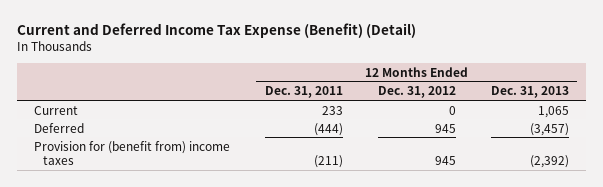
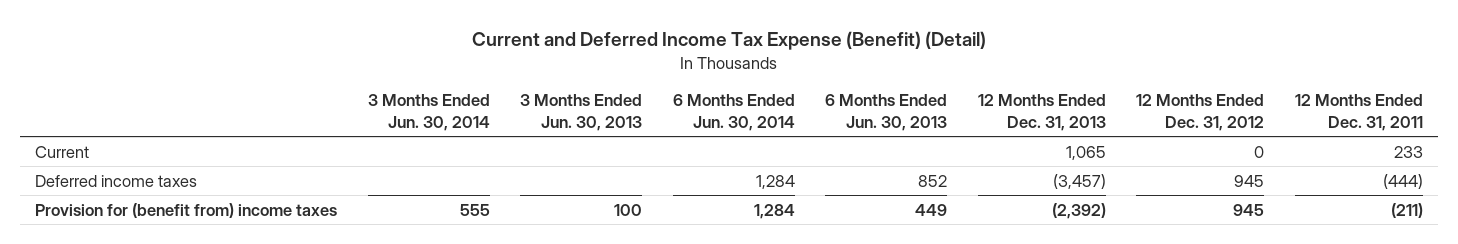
- | 12 Months Ended Dec. 31, 2011 | 12 Months Ended Dec. 31, 2012 | 12 Months Ended Dec. 31, 2013
+ | 3 Months Ended Jun. 30, 2014 | 3 Months Ended Jun. 30, 2013 | 6 Months Ended Jun. 30, 2014 | 6 Months Ended Jun. 30, 2013 | 12 Months Ended Dec. 31, 2013 | 12 Months Ended Dec. 31, 2012 | 12 Months Ended Dec. 31, 2011
- Deferred | (444) | 945 | (3,457)
+ Deferred income taxes | | | 1,284 | 852 | (3,457) | 945 | (444)

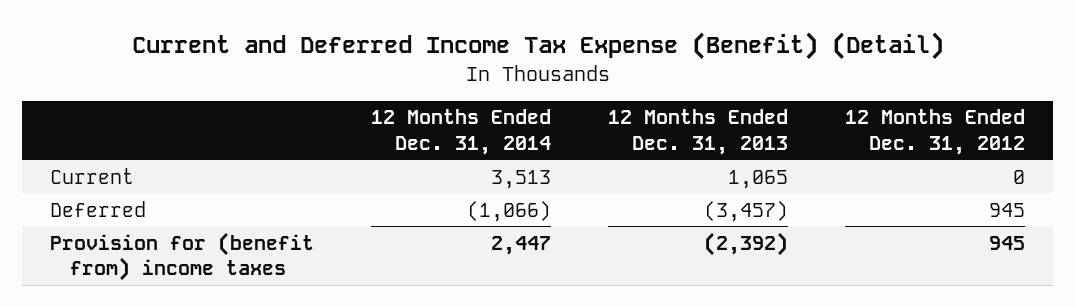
- | 3 Months Ended Jun. 30, 2014 | 3 Months Ended Jun. 30, 2013 | 6 Months Ended Jun. 30, 2014 | 6 Months Ended Jun. 30, 2013 | 12 Months Ended Dec. 31, 2013 | 12 Months Ended Dec. 31, 2012 | 12 Months Ended Dec. 31, 2011
+ | 12 Months Ended Dec. 31, 2014 | 12 Months Ended Dec. 31, 2013 | 12 Months Ended Dec. 31, 2012
- Deferred income taxes | | | 1,284 | 852 | (3,457) | 945 | (444)
+ Deferred | (1,066) | (3,457) | 945

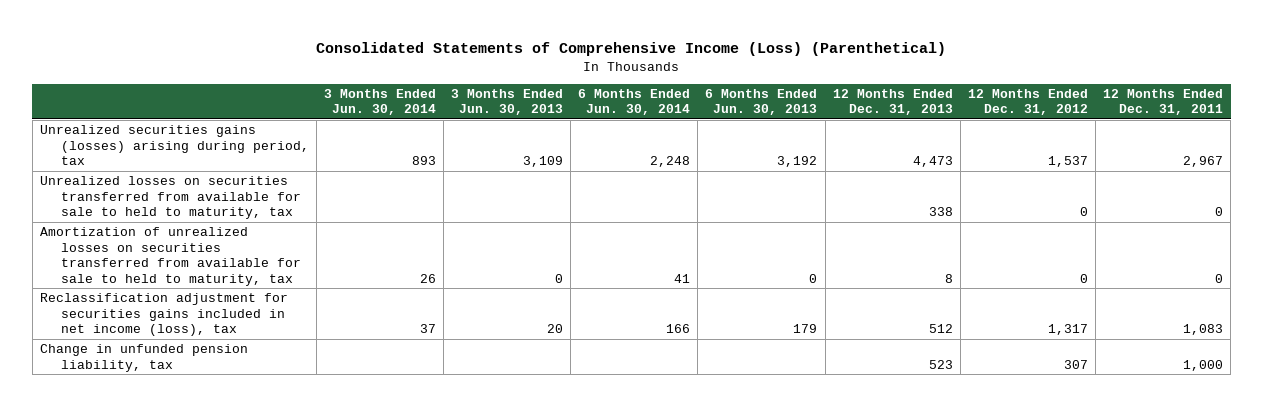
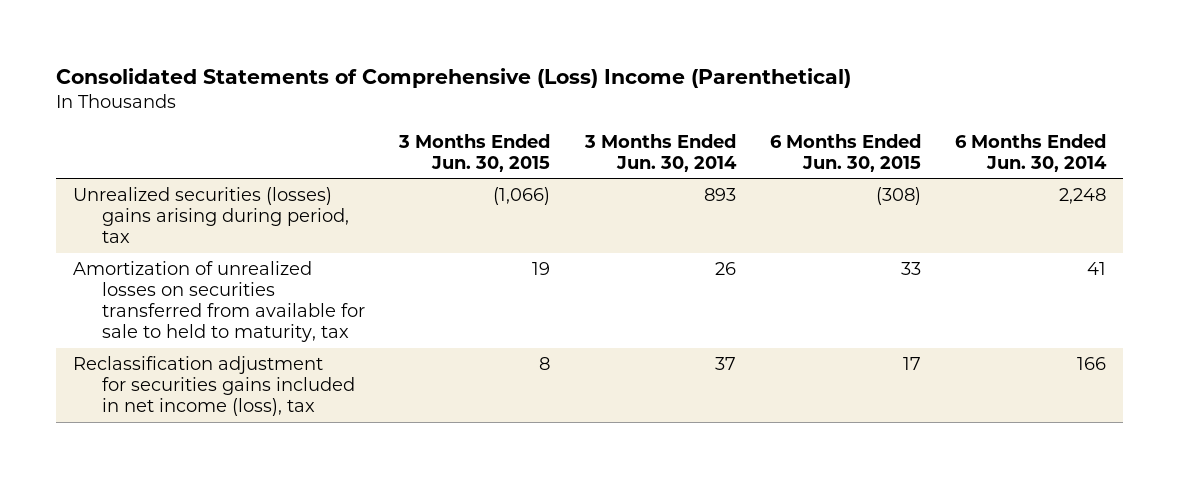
- Consolidated Statements of Comprehensive Income (Loss) (Parenthetical)
+ Consolidated Statements of Comprehensive (Loss) Income (Parenthetical)
- | 3 Months Ended Jun. 30, 2014 | 3 Months Ended Jun. 30, 2013 | 6 Months Ended Jun. 30, 2014 | 6 Months Ended Jun. 30, 2013 | 12 Months Ended Dec. 31, 2013 | 12 Months Ended Dec. 31, 2012 | 12 Months Ended Dec. 31, 2011
+ | 3 Months Ended Jun. 30, 2015 | 3 Months Ended Jun. 30, 2014 | 6 Months Ended Jun. 30, 2015 | 6 Months Ended Jun. 30, 2014
- Unrealized securities gains (losses) arising during period, tax | 893 | 3,109 | 2,248 | 3,192 | 4,473 | 1,537 | 2,967
- Unrealized losses on securities transferred from available for sale to held to maturity, tax | | | | | 338 | 0 | 0
+ Unrealized securities (losses) gains arising during period, tax | (1,066) | 893 | (308) | 2,248
- Change in unfunded pension liability, tax | | | | | 523 | 307 | 1,000

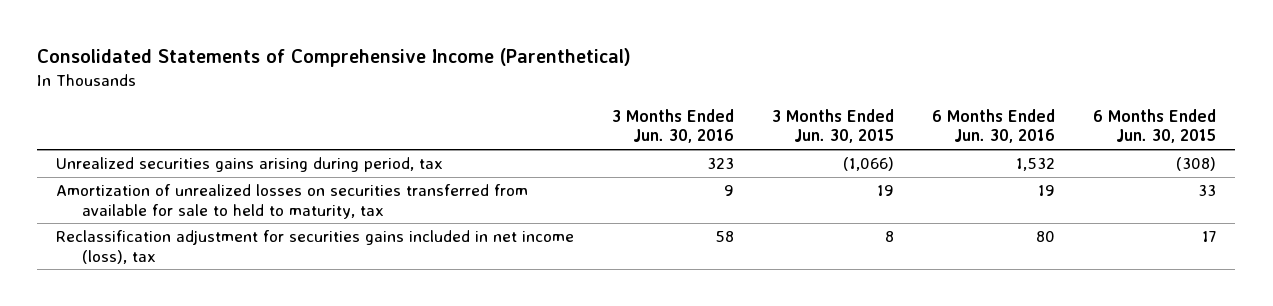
- Consolidated Statements of Comprehensive (Loss) Income (Parenthetical)
+ Consolidated Statements of Comprehensive Income (Parenthetical)
- | 3 Months Ended Jun. 30, 2015 | 3 Months Ended Jun. 30, 2014 | 6 Months Ended Jun. 30, 2015 | 6 Months Ended Jun. 30, 2014
+ | 3 Months Ended Jun. 30, 2016 | 3 Months Ended Jun. 30, 2015 | 6 Months Ended Jun. 30, 2016 | 6 Months Ended Jun. 30, 2015
- Unrealized securities (losses) gains arising during period, tax | (1,066) | 893 | (308) | 2,248
+ Unrealized securities gains arising during period, tax | 323 | (1,066) | 1,532 | (308)

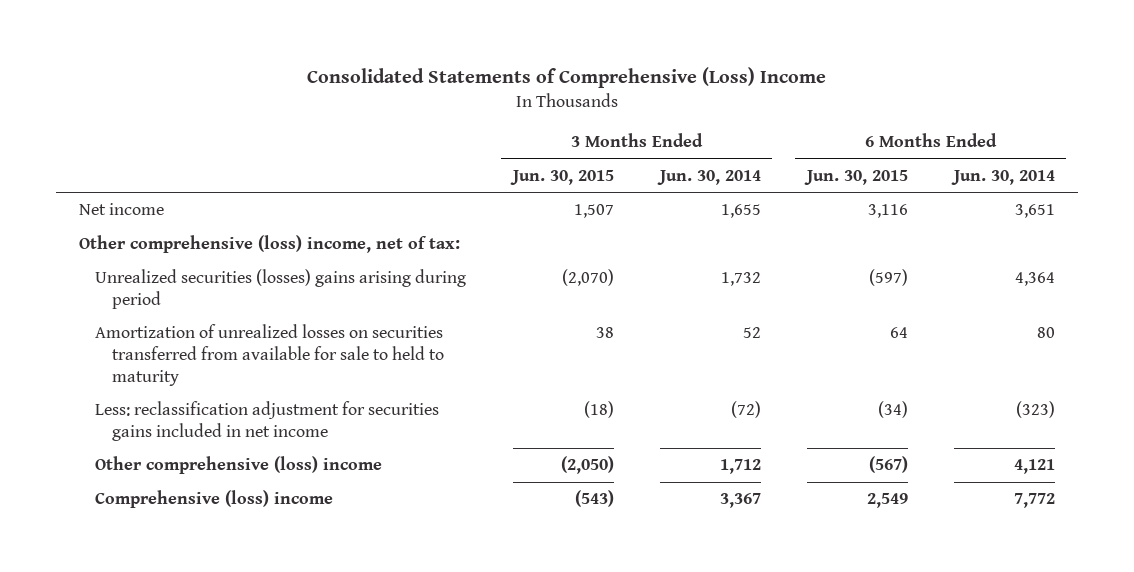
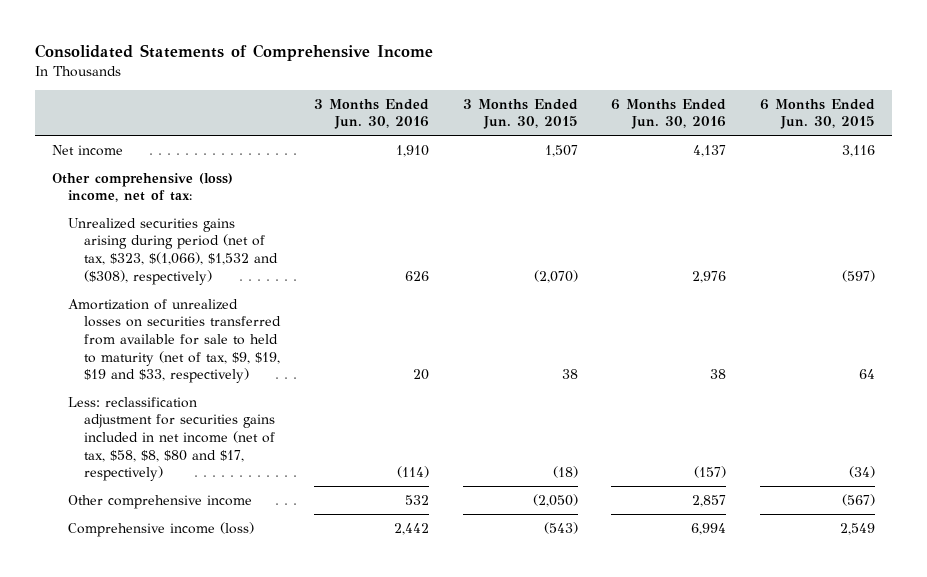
- Consolidated Statements of Comprehensive (Loss) Income
+ Consolidated Statements of Comprehensive Income
- | 3 Months Ended Jun. 30, 2015 | 3 Months Ended Jun. 30, 2014 | 6 Months Ended Jun. 30, 2015 | 6 Months Ended Jun. 30, 2014
+ | 3 Months Ended Jun. 30, 2016 | 3 Months Ended Jun. 30, 2015 | 6 Months Ended Jun. 30, 2016 | 6 Months Ended Jun. 30, 2015
- Unrealized securities (losses) gains arising during period | (2,070) | 1,732 | (597) | 4,364
- Amortization of unrealized losses on securities transferred from available for sale to held to maturity | 38 | 52 | 64 | 80
- Less: reclassification adjustment for securities gains included in net income | (18) | (72) | (34) | (323)
- Other comprehensive (loss) income | (2,050) | 1,712 | (567) | 4,121
- Comprehensive (loss) income | (543) | 3,367 | 2,549 | 7,772
+ Unrealized securities gains arising during period (net of tax, $323, $(1,066), $1,532 and ($308), respectively) | 626 | (2,070) | 2,976 | (597)
+ Amortization of unrealized losses on securities transferred from available for sale to held to maturity (net of tax, $9, $19, $19 and $33, respectively) | 20 | 38 | 38 | 64
+ Less: reclassification adjustment for securities gains included in net income (net of tax, $58, $8, $80 and $17, respectively) | (114) | (18) | (157) | (34)
+ Other comprehensive income | 532 | (2,050) | 2,857 | (567)
+ Comprehensive income (loss) | 2,442 | (543) | 6,994 | 2,549

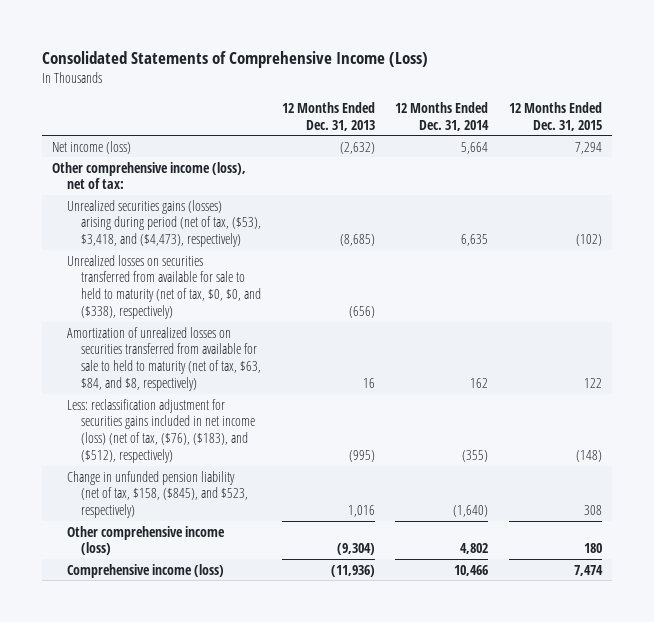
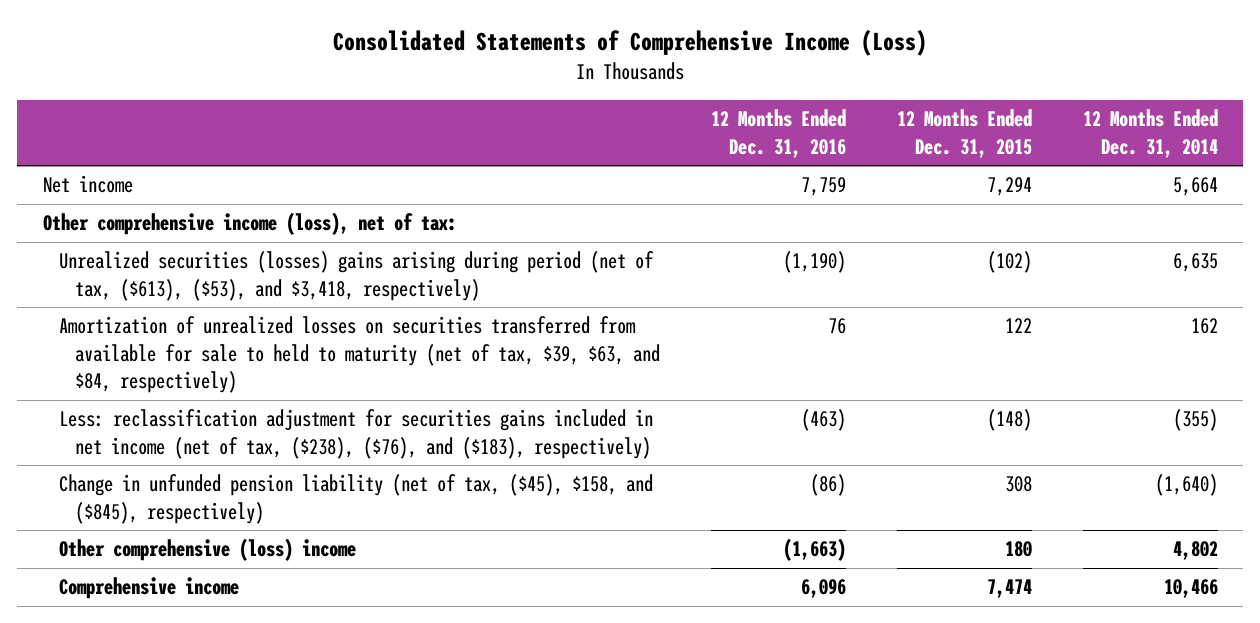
- | 12 Months Ended Dec. 31, 2013 | 12 Months Ended Dec. 31, 2014 | 12 Months Ended Dec. 31, 2015
+ | 12 Months Ended Dec. 31, 2016 | 12 Months Ended Dec. 31, 2015 | 12 Months Ended Dec. 31, 2014
- Net income (loss) | (2,632) | 5,664 | 7,294
+ Net income | 7,759 | 7,294 | 5,664
- Unrealized securities gains (losses) arising during period (net of tax, ($53), $3,418, and ($4,473), respectively) | (8,685) | 6,635 | (102)
- Unrealized losses on securities transferred from available for sale to held to maturity (net of tax, $0, $0, and ($338), respectively) | (656) | |
- Amortization of unrealized losses on securities transferred from available for sale to held to maturity (net of tax, $63, $84, and $8, respectively) | 16 | 162 | 122
- Less: reclassification adjustment for securities gains included in net income (loss) (net of tax, ($76), ($183), and ($512), respectively) | (995) | (355) | (148)
- Change in unfunded pension liability (net of tax, $158, ($845), and $523, respectively) | 1,016 | (1,640) | 308
- Other comprehensive income (loss) | (9,304) | 4,802 | 180
- Comprehensive income (loss) | (11,936) | 10,466 | 7,474
+ Unrealized securities (losses) gains arising during period (net of tax, ($613), ($53), and $3,418, respectively) | (1,190) | (102) | 6,635
+ Amortization of unrealized losses on securities transferred from available for sale to held to maturity (net of tax, $39, $63, and $84, respectively) | 76 | 122 | 162
+ Less: reclassification adjustment for securities gains included in net income (net of tax, ($238), ($76), and ($183), respectively) | (463) | (148) | (355)
+ Change in unfunded pension liability (net of tax, ($45), $158, and ($845), respectively) | (86) | 308 | (1,640)
+ Other comprehensive (loss) income | (1,663) | 180 | 4,802
+ Comprehensive income | 6,096 | 7,474 | 10,466

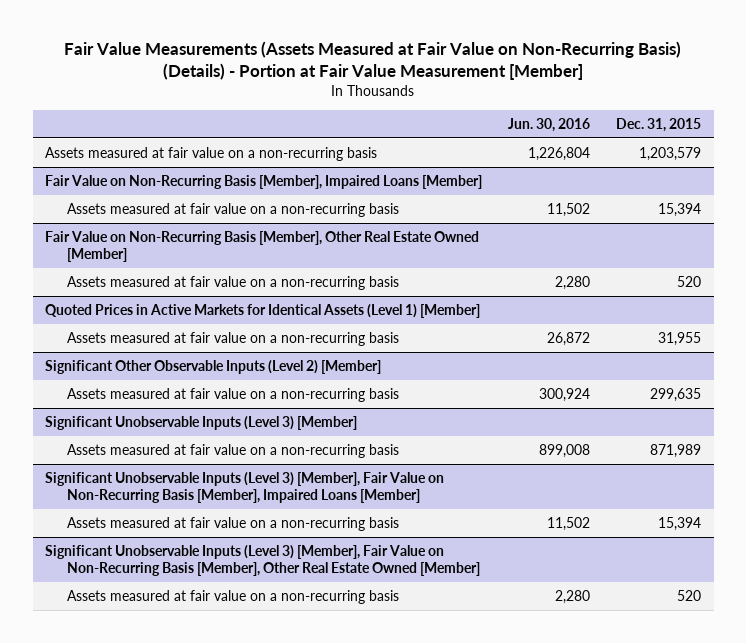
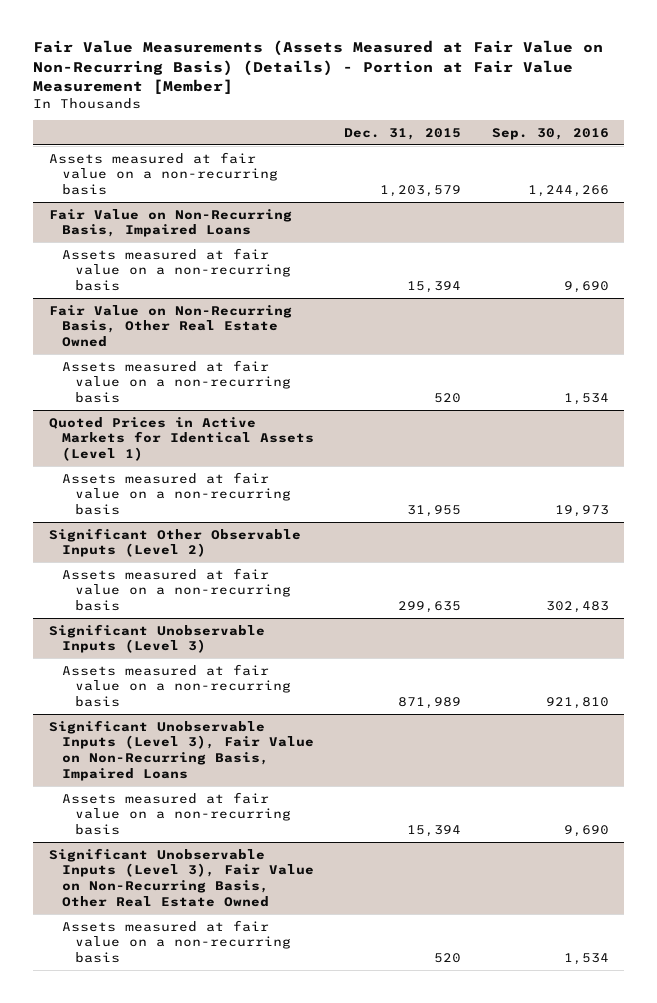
- | Jun. 30, 2016 | Dec. 31, 2015
+ | Dec. 31, 2015 | Sep. 30, 2016
- Fair Value on Non-Recurring Basis [Member], Impaired Loans [Member]
+ Fair Value on Non-Recurring Basis, Impaired Loans
- Fair Value on Non-Recurring Basis [Member], Other Real Estate Owned [Member]
+ Fair Value on Non-Recurring Basis, Other Real Estate Owned
- Quoted Prices in Active Markets for Identical Assets (Level 1) [Member]
+ Quoted Prices in Active Markets for Identical Assets (Level 1)
- Significant Other Observable Inputs (Level 2) [Member]
+ Significant Other Observable Inputs (Level 2)
- Significant Unobservable Inputs (Level 3) [Member]
+ Significant Unobservable Inputs (Level 3)
- Significant Unobservable Inputs (Level 3) [Member], Fair Value on Non-Recurring Basis [Member], Impaired Loans [Member]
+ Significant Unobservable Inputs (Level 3), Fair Value on Non-Recurring Basis, Impaired Loans
- Significant Unobservable Inputs (Level 3) [Member], Fair Value on Non-Recurring Basis [Member], Other Real Estate Owned [Member]
+ Significant Unobservable Inputs (Level 3), Fair Value on Non-Recurring Basis, Other Real Estate Owned

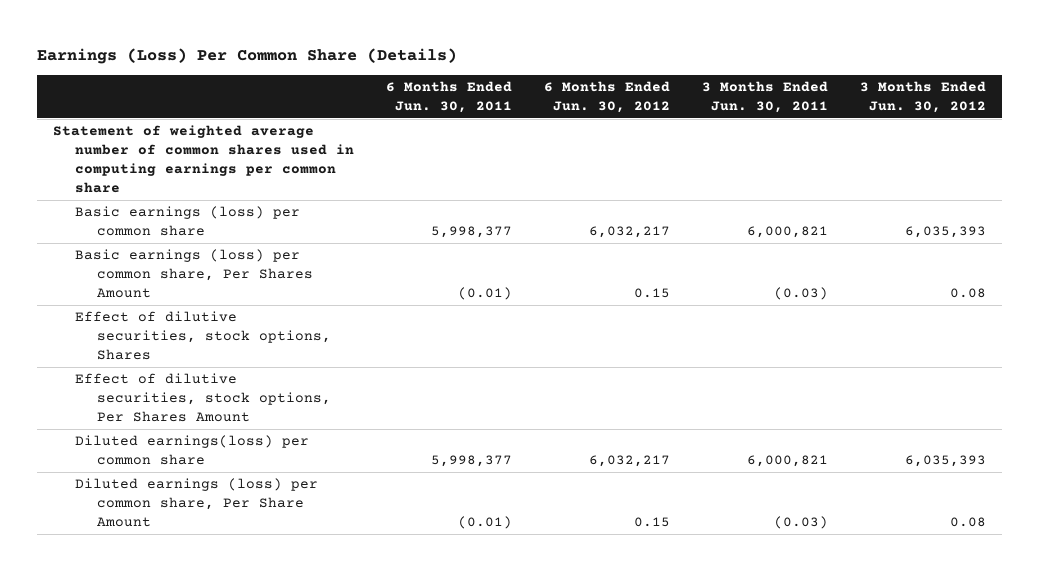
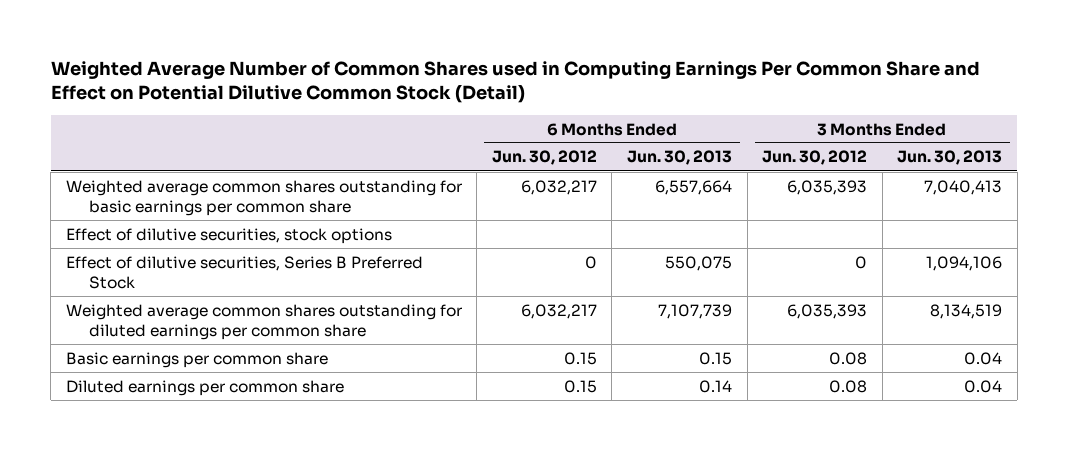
- Earnings (Loss) Per Common Share (Details)
+ Weighted Average Number of Common Shares used in Computing Earnings Per Common Share and Effect on Potential Dilutive Common Stock (Detail)
- | 6 Months Ended Jun. 30, 2011 | 6 Months Ended Jun. 30, 2012 | 3 Months Ended Jun. 30, 2011 | 3 Months Ended Jun. 30, 2012
+ | 6 Months Ended Jun. 30, 2012 | 6 Months Ended Jun. 30, 2013 | 3 Months Ended Jun. 30, 2012 | 3 Months Ended Jun. 30, 2013
- Statement of weighted average number of common shares used in computing earnings per common share
- Basic earnings (loss) per common share | 5,998,377 | 6,032,217 | 6,000,821 | 6,035,393
- Basic earnings (loss) per common share, Per Shares Amount | (0.01) | 0.15 | (0.03) | 0.08
- Effect of dilutive securities, stock options, Shares
- Effect of dilutive securities, stock options, Per Shares Amount
- Diluted earnings(loss) per common share | 5,998,377 | 6,032,217 | 6,000,821 | 6,035,393
- Diluted earnings (loss) per common share, Per Share Amount | (0.01) | 0.15 | (0.03) | 0.08
+ Weighted average common shares outstanding for basic earnings per common share | 6,032,217 | 6,557,664 | 6,035,393 | 7,040,413
+ Effect of dilutive securities, stock options
+ Effect of dilutive securities, Series B Preferred Stock | 0 | 550,075 | 0 | 1,094,106
+ Weighted average common shares outstanding for diluted earnings per common share | 6,032,217 | 7,107,739 | 6,035,393 | 8,134,519
+ Basic earnings per common share | 0.15 | 0.15 | 0.08 | 0.04
+ Diluted earnings per common share | 0.15 | 0.14 | 0.08 | 0.04

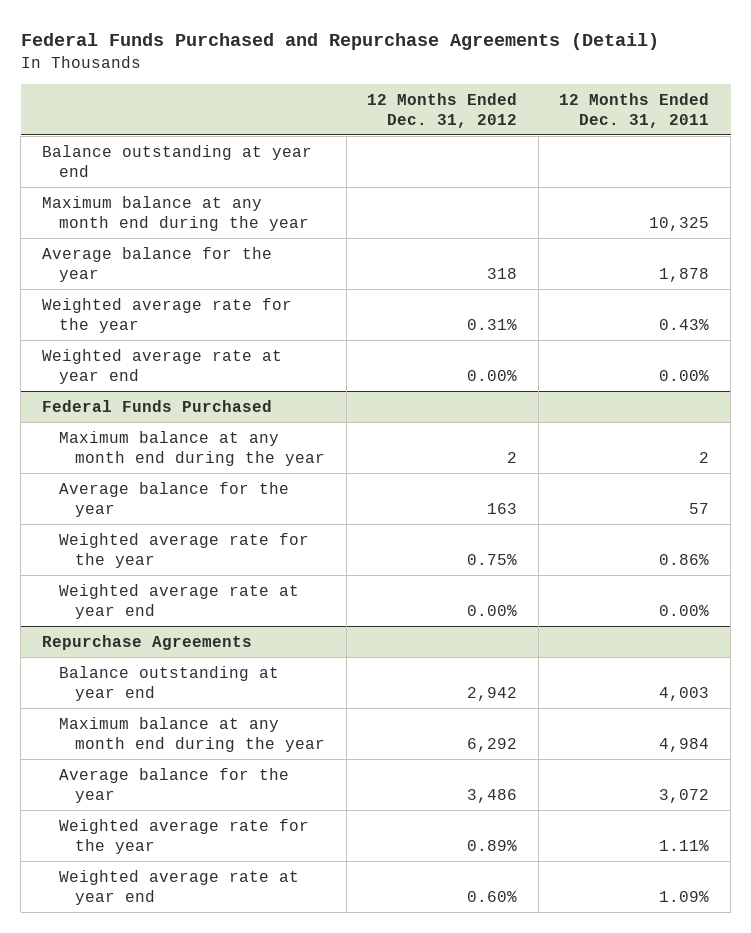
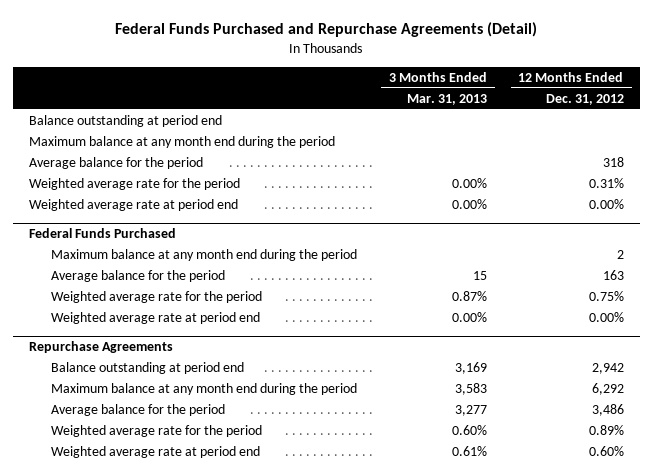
- | 12 Months Ended Dec. 31, 2012 | 12 Months Ended Dec. 31, 2011
+ | 3 Months Ended Mar. 31, 2013 | 12 Months Ended Dec. 31, 2012
- Balance outstanding at year end
- Maximum balance at any month end during the year | | 10,325
- Average balance for the year | 318 | 1,878
- Weighted average rate for the year | 0.31% | 0.43%
- Weighted average rate at year end | 0.00% | 0.00%
+ Balance outstanding at period end
+ Maximum balance at any month end during the period
+ Average balance for the period | | 318
+ Weighted average rate for the period | 0.00% | 0.31%
+ Weighted average rate at period end | 0.00% | 0.00%
@ Federal Funds Purchased
- Maximum balance at any month end during the year | 2 | 2
- Average balance for the year | 163 | 57
- Weighted average rate for the year | 0.75% | 0.86%
- Weighted average rate at year end | 0.00% | 0.00%
+ Maximum balance at any month end during the period | | 2
+ Average balance for the period | 15 | 163
+ Weighted average rate for the period | 0.87% | 0.75%
+ Weighted average rate at period end | 0.00% | 0.00%
@ Repurchase Agreements
- Balance outstanding at year end | 2,942 | 4,003
- Maximum balance at any month end during the year | 6,292 | 4,984
- Average balance for the year | 3,486 | 3,072
- Weighted average rate for the year | 0.89% | 1.11%
- Weighted average rate at year end | 0.60% | 1.09%
+ Balance outstanding at period end | 3,169 | 2,942
+ Maximum balance at any month end during the period | 3,583 | 6,292
+ Average balance for the period | 3,277 | 3,486
+ Weighted average rate for the period | 0.60% | 0.89%
+ Weighted average rate at period end | 0.61% | 0.60%

